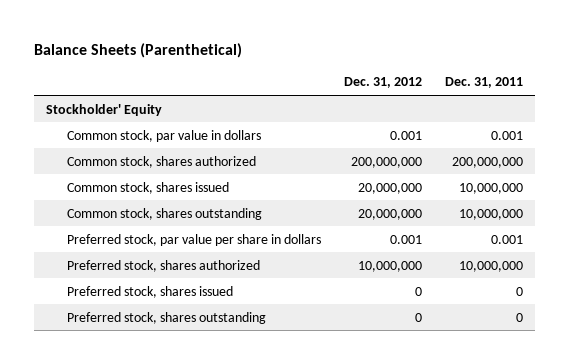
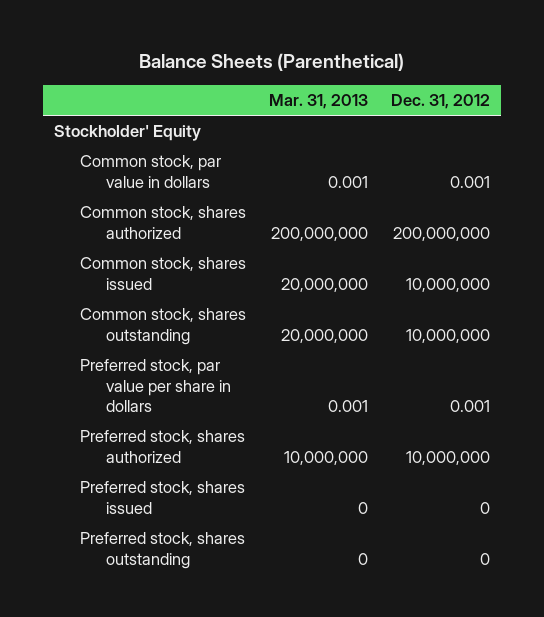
- | Dec. 31, 2012 | Dec. 31, 2011
+ | Mar. 31, 2013 | Dec. 31, 2012
- Common stock, shares issued | 20,000,000 | 10,000,000
- Common stock, shares outstanding | 20,000,000 | 10,000,000
+ Common stock, shares issued | 20,000,000 | 10,000,000
+ Common stock, shares outstanding | 20,000,000 | 10,000,000

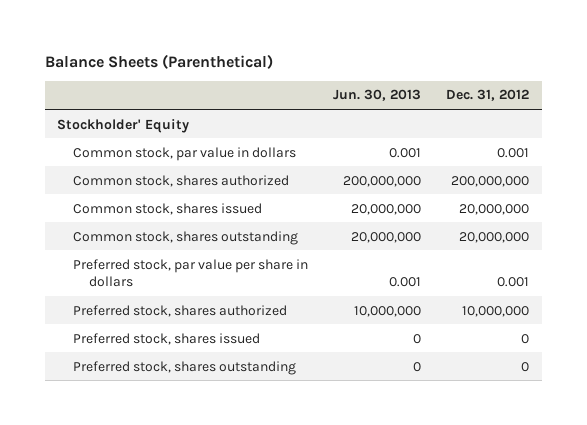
- | Mar. 31, 2013 | Dec. 31, 2012
+ | Jun. 30, 2013 | Dec. 31, 2012
- Common stock, shares issued | 20,000,000 | 10,000,000
- Common stock, shares outstanding | 20,000,000 | 10,000,000
+ Common stock, shares issued | 20,000,000 | 20,000,000
+ Common stock, shares outstanding | 20,000,000 | 20,000,000

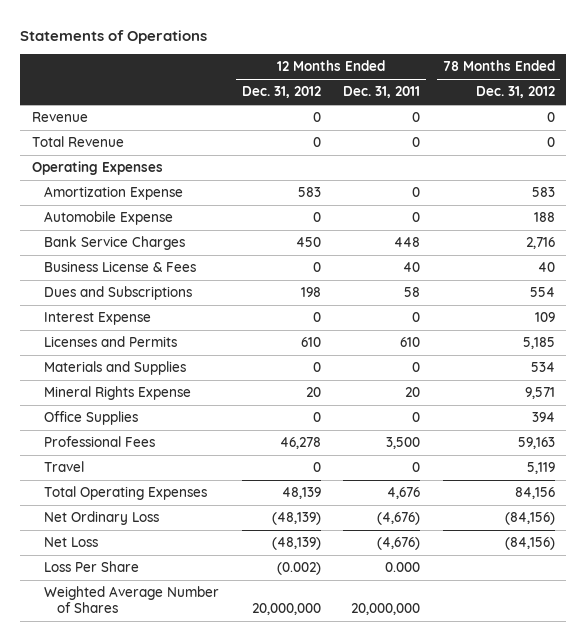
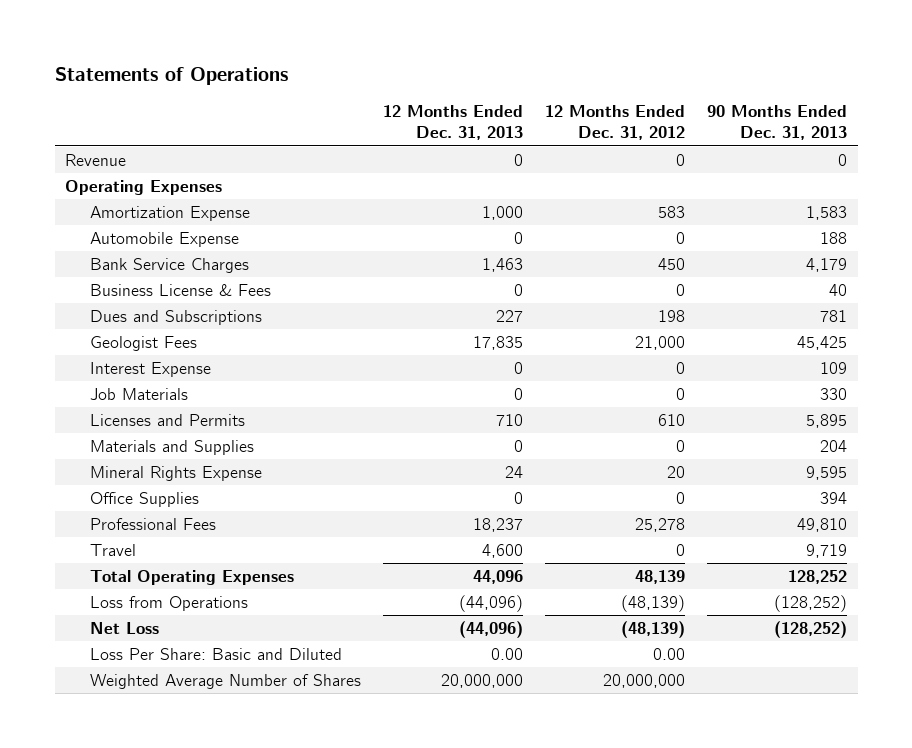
- | 12 Months Ended Dec. 31, 2012 | 12 Months Ended Dec. 31, 2011 | 78 Months Ended Dec. 31, 2012
+ | 12 Months Ended Dec. 31, 2013 | 12 Months Ended Dec. 31, 2012 | 90 Months Ended Dec. 31, 2013
- Total Revenue | 0 | 0 | 0
+ Geologist Fees | 17,835 | 21,000 | 45,425
+ Job Materials | 0 | 0 | 330
- Professional Fees | 46,278 | 3,500 | 59,163
+ Professional Fees | 18,237 | 25,278 | 49,810
- Net Ordinary Loss | (48,139) | (4,676) | (84,156)
+ Loss from Operations | (44,096) | (48,139) | (128,252)
- Loss Per Share | (0.002) | 0.000 |
+ Loss Per Share: Basic and Diluted | 0.00 | 0.00 |

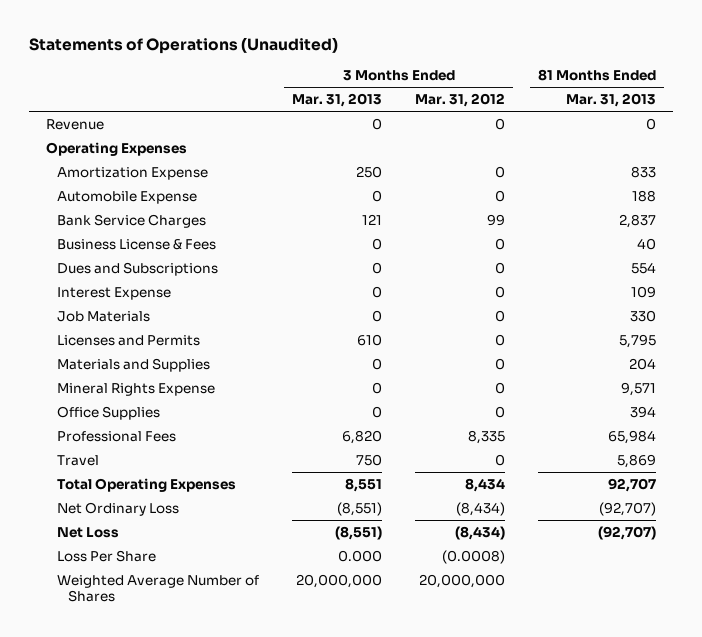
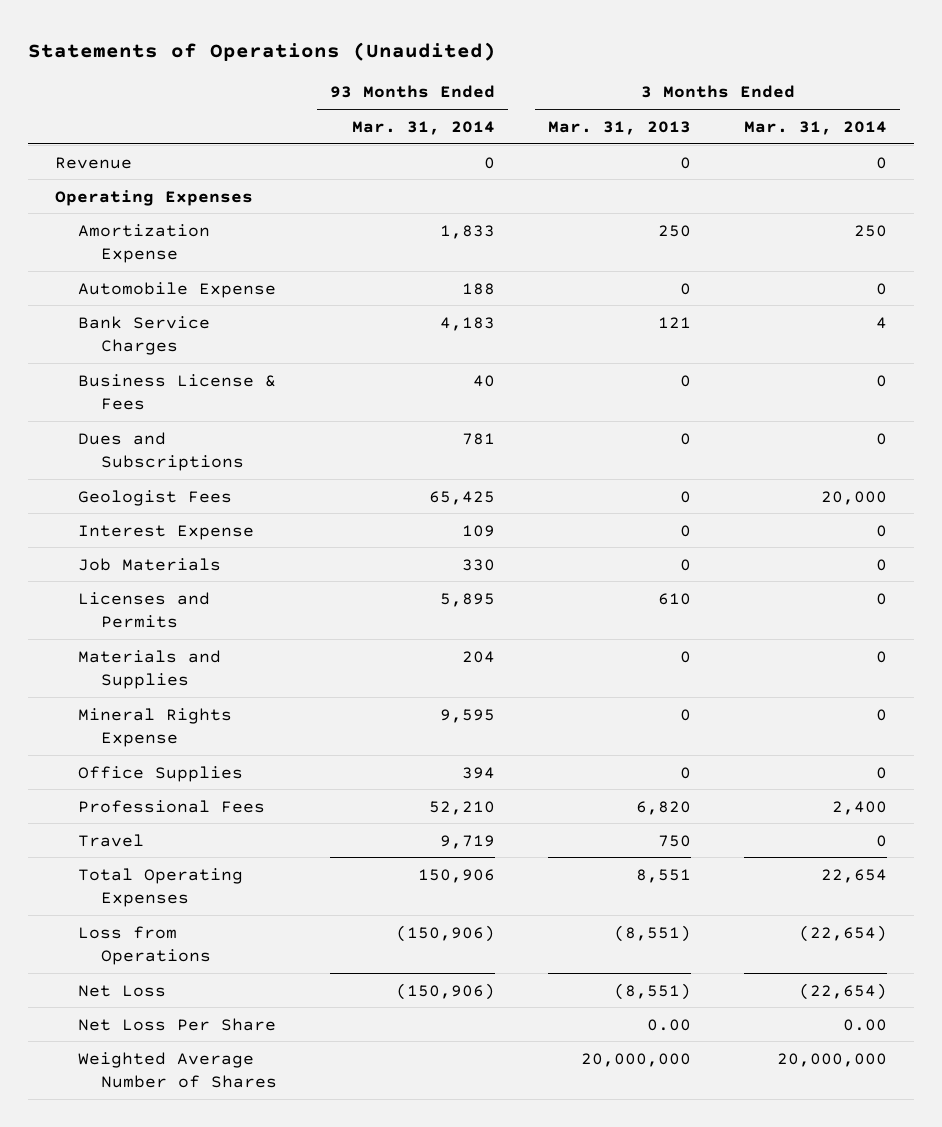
- | 3 Months Ended Mar. 31, 2013 | 3 Months Ended Mar. 31, 2012 | 81 Months Ended Mar. 31, 2013
+ | 93 Months Ended Mar. 31, 2014 | 3 Months Ended Mar. 31, 2013 | 3 Months Ended Mar. 31, 2014
+ Geologist Fees | 65,425 | 0 | 20,000
- Net Ordinary Loss | (8,551) | (8,434) | (92,707)
+ Loss from Operations | (150,906) | (8,551) | (22,654)
- Loss Per Share | 0.000 | (0.0008) |
+ Net Loss Per Share | | 0.00 | 0.00

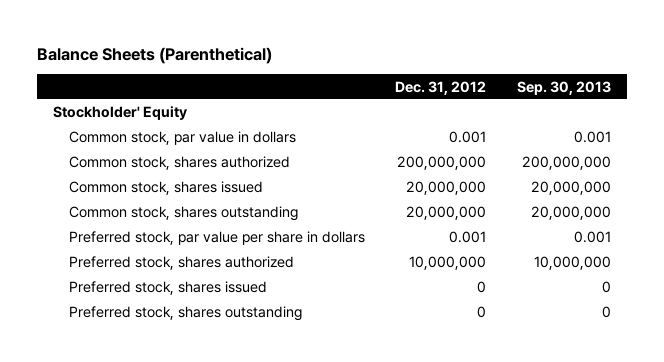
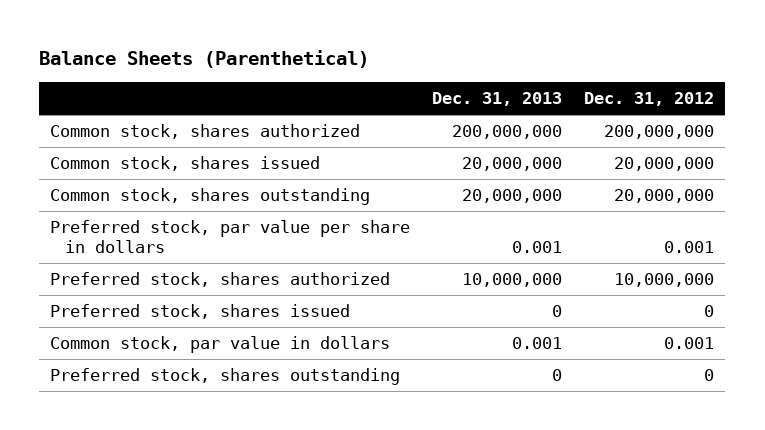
- | Dec. 31, 2012 | Sep. 30, 2013
+ | Dec. 31, 2013 | Dec. 31, 2012
- Stockholder' Equity
moved down: Common stock, par value in dollars | 0.001 | 0.001

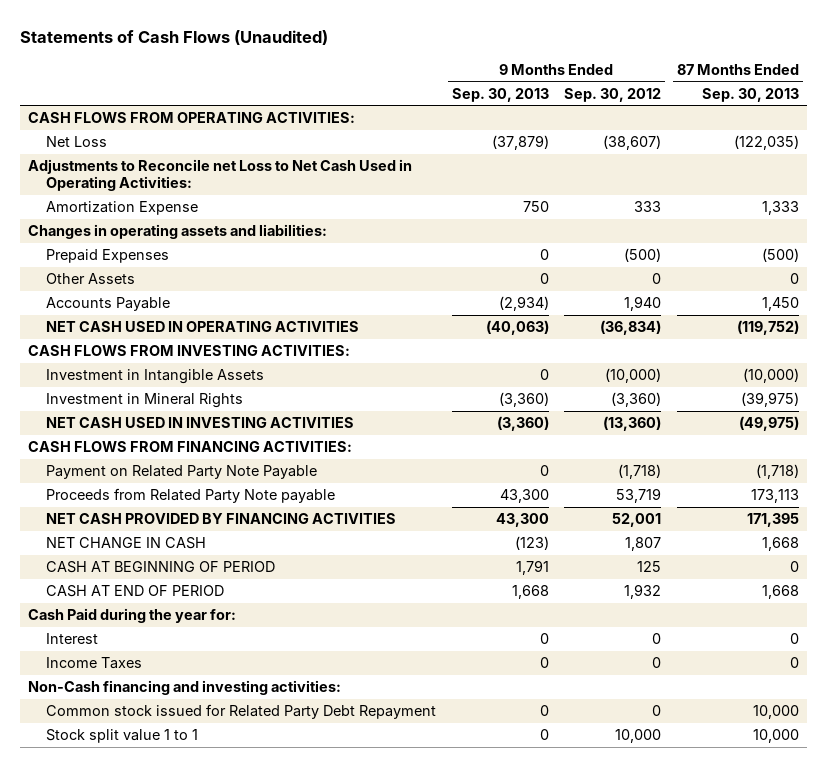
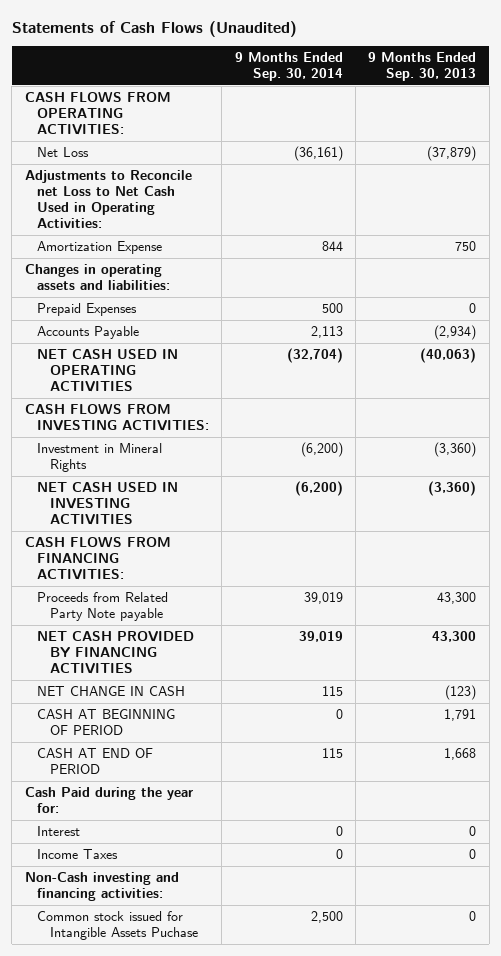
- | 9 Months Ended Sep. 30, 2013 | 9 Months Ended Sep. 30, 2012 | 87 Months Ended Sep. 30, 2013
+ | 9 Months Ended Sep. 30, 2014 | 9 Months Ended Sep. 30, 2013
- Other Assets | 0 | 0 | 0
- Investment in Intangible Assets | 0 | (10,000) | (10,000)
- Payment on Related Party Note Payable | 0 | (1,718) | (1,718)
- Non-Cash financing and investing activities:
- Common stock issued for Related Party Debt Repayment | 0 | 0 | 10,000
- Stock split value 1 to 1 | 0 | 10,000 | 10,000
+ Non-Cash investing and financing activities:
+ Common stock issued for Intangible Assets Puchase | 2,500 | 0

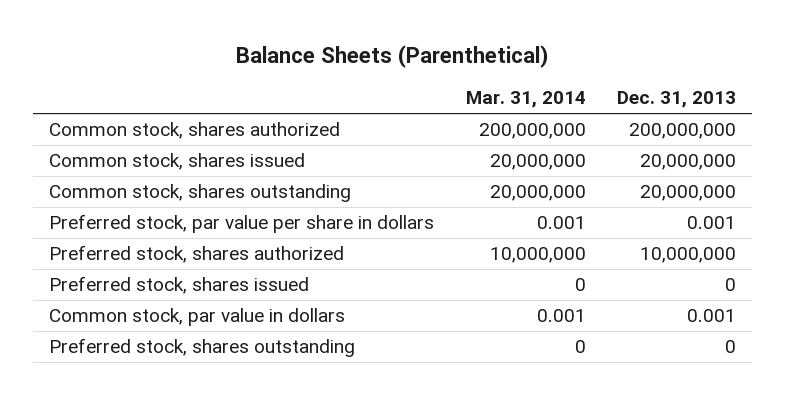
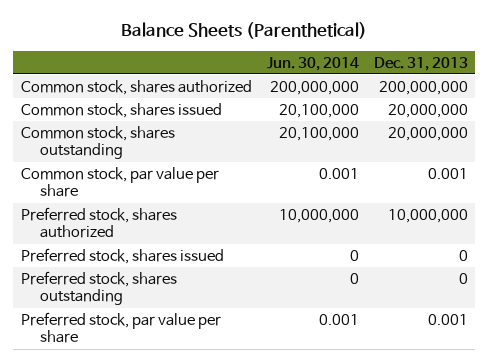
- | Mar. 31, 2014 | Dec. 31, 2013
+ | Jun. 30, 2014 | Dec. 31, 2013
- Preferred stock, par value per share in dollars | 0.001 | 0.001
+ Common stock, par value per share | 0.001 | 0.001
- Common stock, par value in dollars | 0.001 | 0.001
+ Preferred stock, par value per share | 0.001 | 0.001

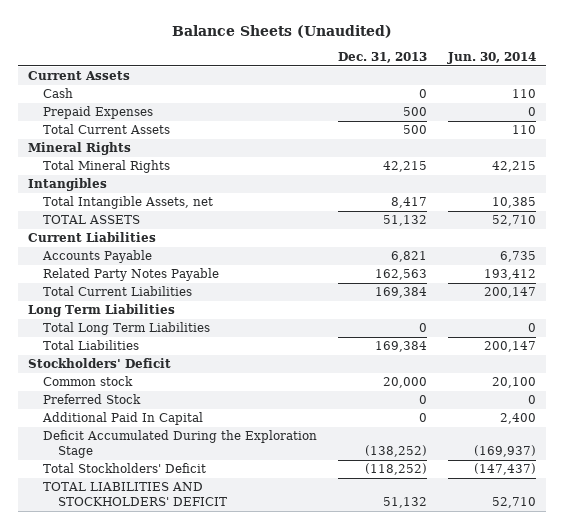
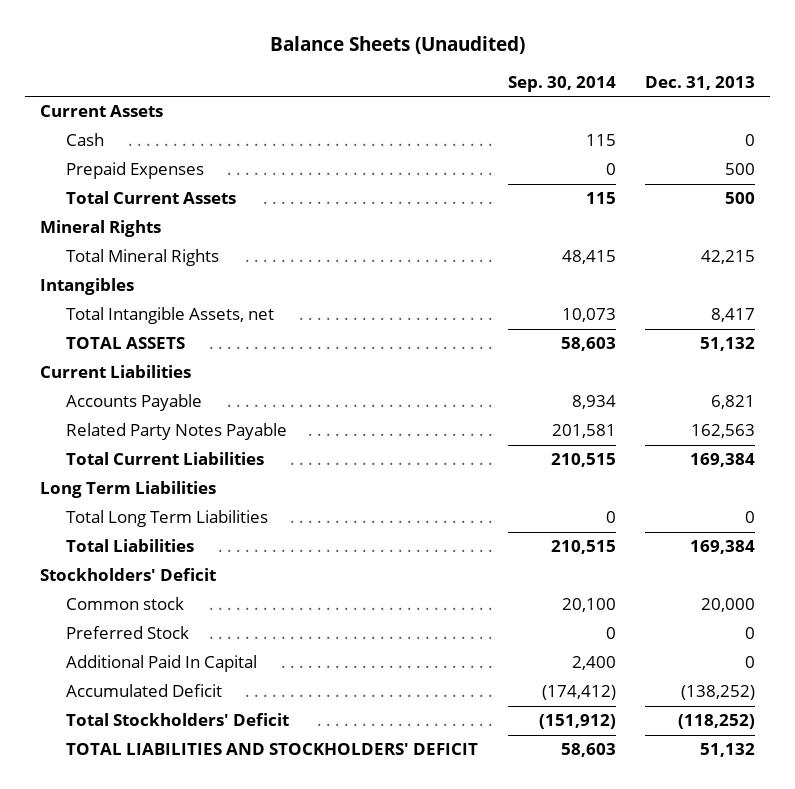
- | Dec. 31, 2013 | Jun. 30, 2014
+ | Sep. 30, 2014 | Dec. 31, 2013
- Deficit Accumulated During the Exploration Stage | (138,252) | (169,937)
+ Accumulated Deficit | (174,412) | (138,252)

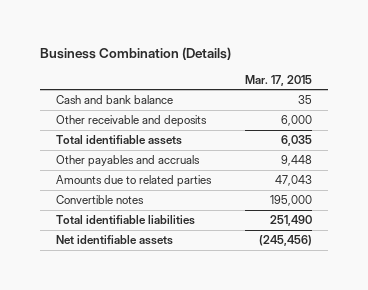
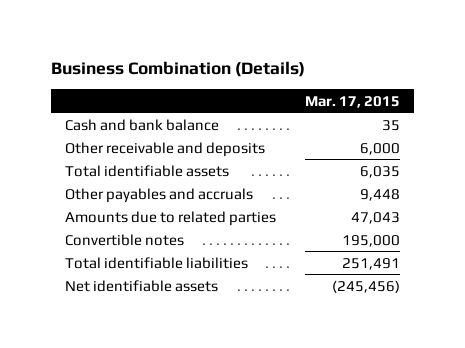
- Total identifiable liabilities | 251,490
+ Total identifiable liabilities | 251,491

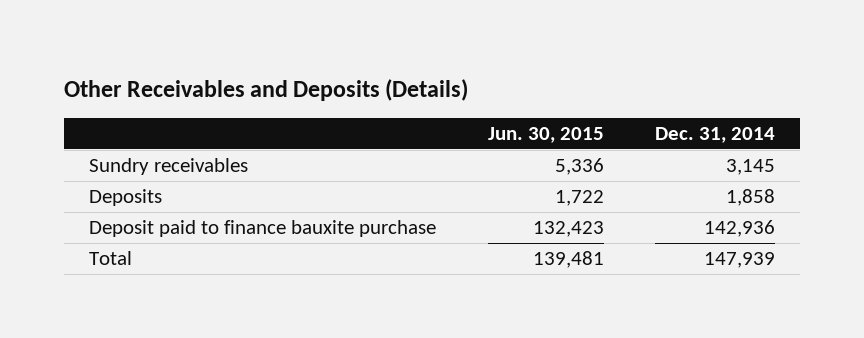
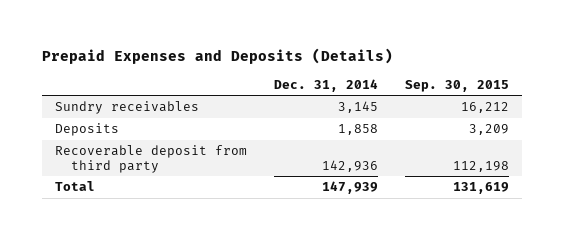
- Other Receivables and Deposits (Details)
+ Prepaid Expenses and Deposits (Details)
- | Jun. 30, 2015 | Dec. 31, 2014
+ | Dec. 31, 2014 | Sep. 30, 2015
- Deposit paid to finance bauxite purchase | 132,423 | 142,936
+ Recoverable deposit from third party | 142,936 | 112,198

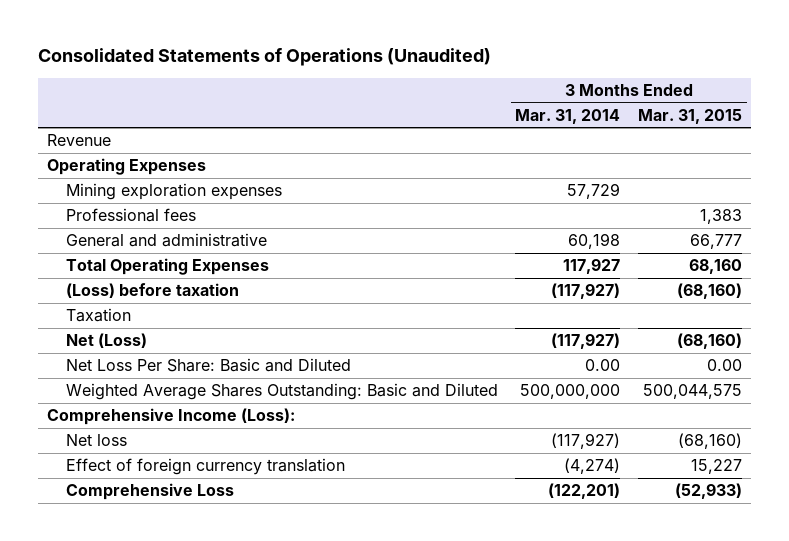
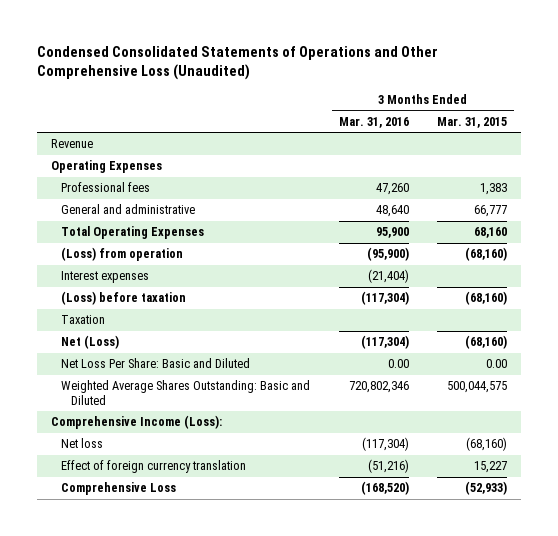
- Consolidated Statements of Operations (Unaudited)
+ Condensed Consolidated Statements of Operations and Other Comprehensive Loss (Unaudited)
- | 3 Months Ended Mar. 31, 2014 | 3 Months Ended Mar. 31, 2015
+ | 3 Months Ended Mar. 31, 2016 | 3 Months Ended Mar. 31, 2015
- Mining exploration expenses | 57,729 |
+ (Loss) from operation | (95,900) | (68,160)
+ Interest expenses | (21,404) |

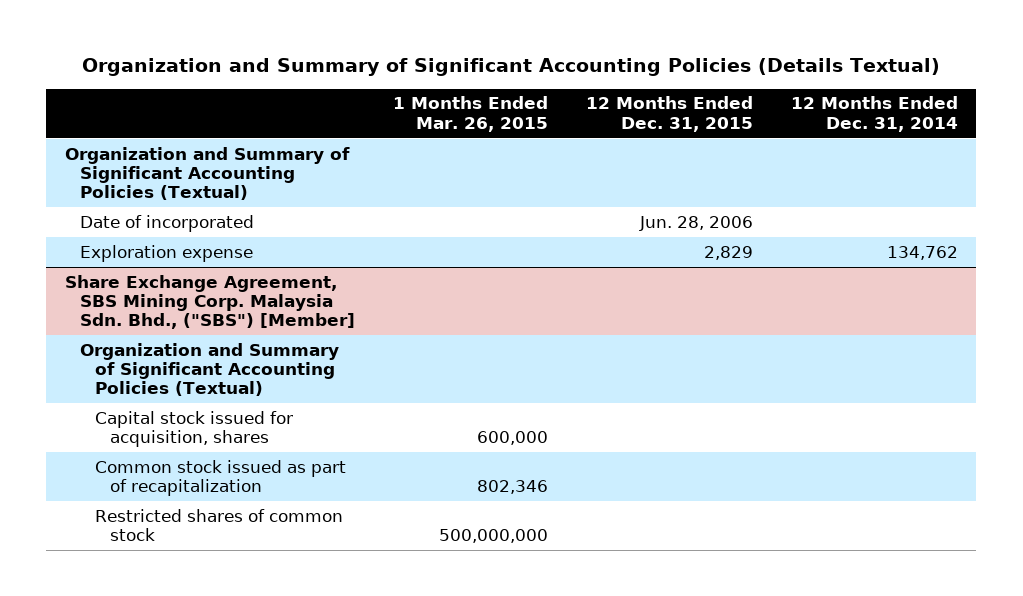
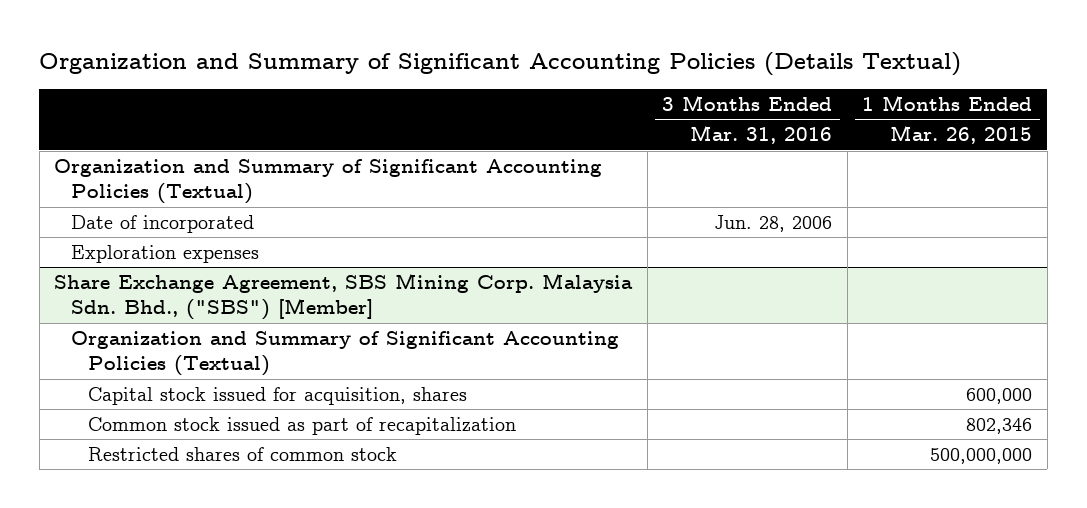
- | 1 Months Ended Mar. 26, 2015 | 12 Months Ended Dec. 31, 2015 | 12 Months Ended Dec. 31, 2014
+ | 3 Months Ended Mar. 31, 2016 | 1 Months Ended Mar. 26, 2015
- Exploration expense | | 2,829 | 134,762
+ Exploration expenses

